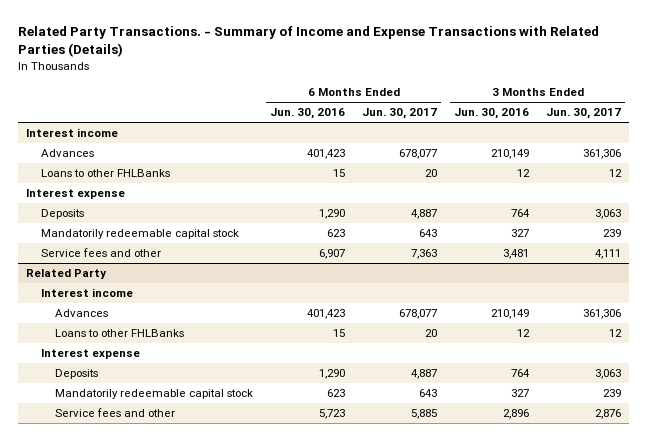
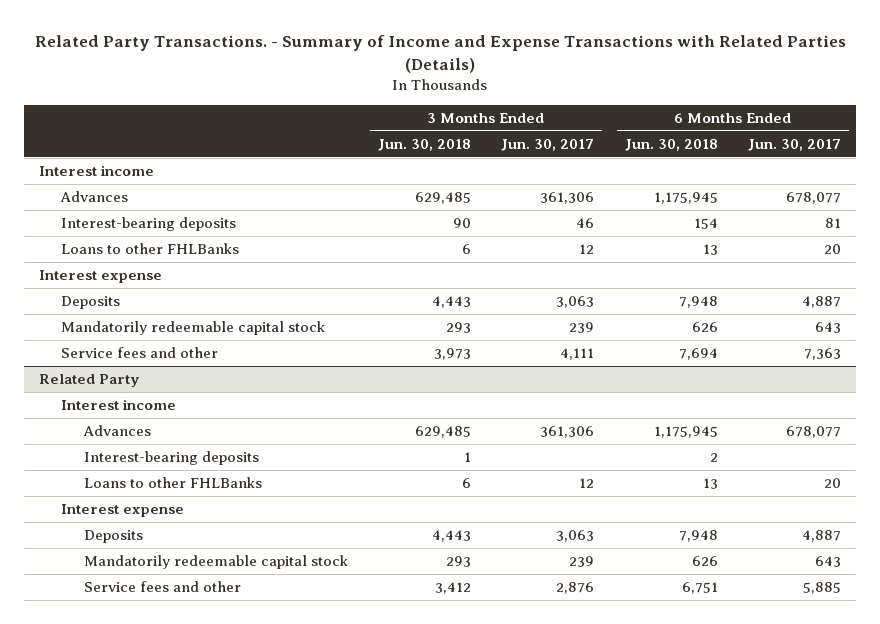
- | 6 Months Ended Jun. 30, 2016 | 6 Months Ended Jun. 30, 2017 | 3 Months Ended Jun. 30, 2016 | 3 Months Ended Jun. 30, 2017
+ | 3 Months Ended Jun. 30, 2018 | 3 Months Ended Jun. 30, 2017 | 6 Months Ended Jun. 30, 2018 | 6 Months Ended Jun. 30, 2017
+ Interest-bearing deposits | 90 | 46 | 154 | 81
@ Related Party
+ Interest-bearing deposits | 1 | | 2 |

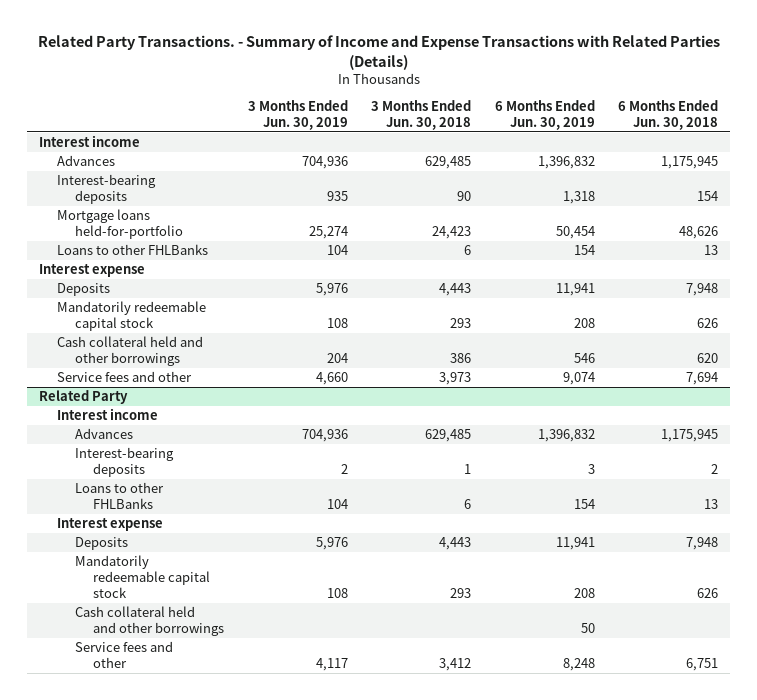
- | 3 Months Ended Jun. 30, 2018 | 3 Months Ended Jun. 30, 2017 | 6 Months Ended Jun. 30, 2018 | 6 Months Ended Jun. 30, 2017
+ | 3 Months Ended Jun. 30, 2019 | 3 Months Ended Jun. 30, 2018 | 6 Months Ended Jun. 30, 2019 | 6 Months Ended Jun. 30, 2018
+ Mortgage loans held-for-portfolio | 25,274 | 24,423 | 50,454 | 48,626
+ Cash collateral held and other borrowings | 204 | 386 | 546 | 620
@ Related Party
+ Cash collateral held and other borrowings | | | 50 |

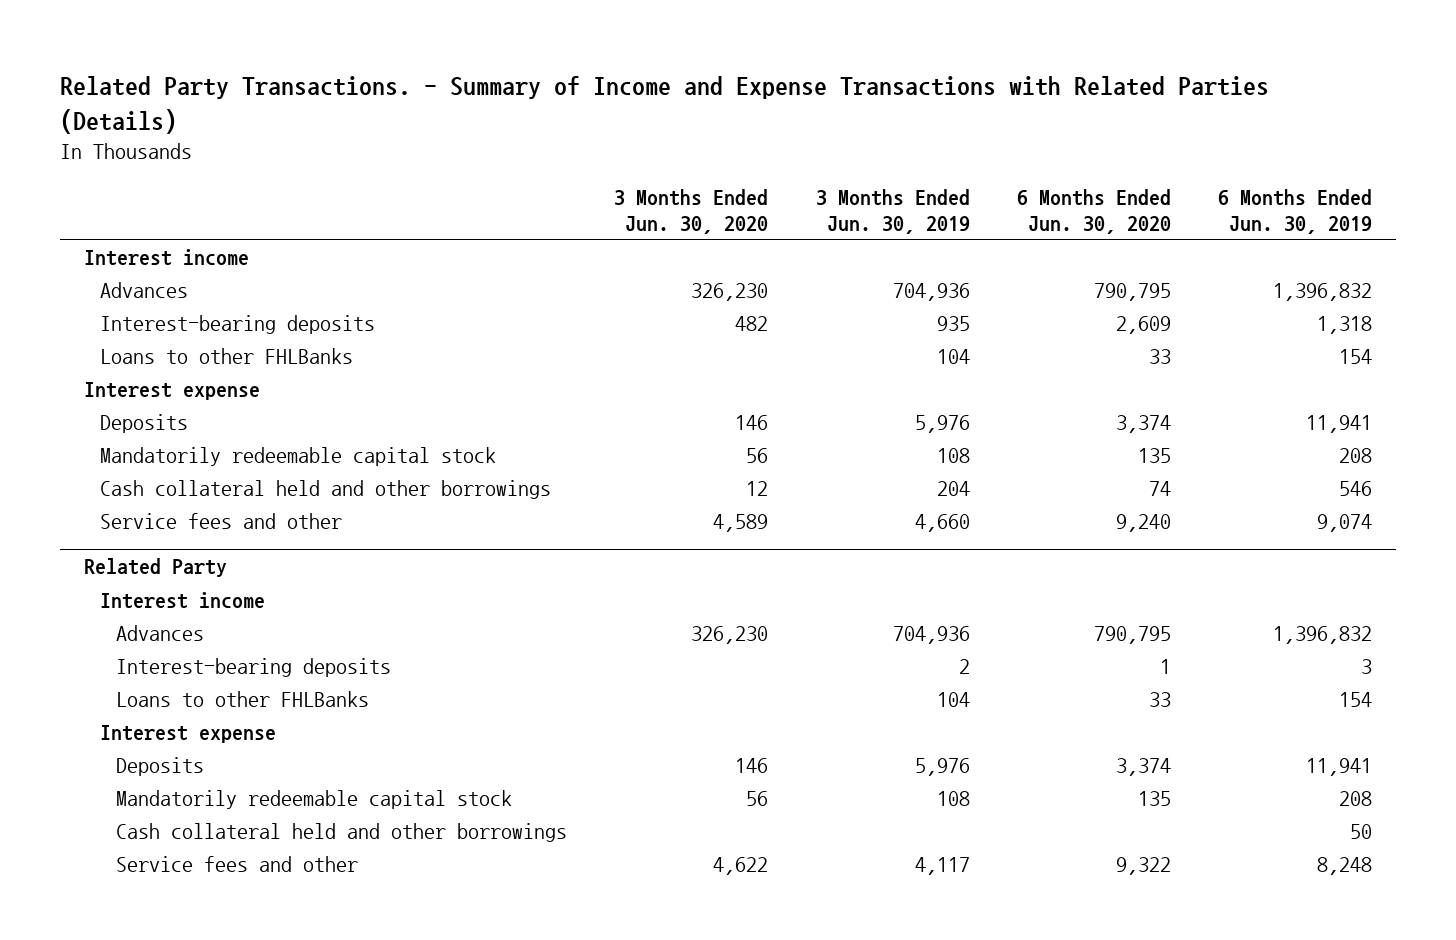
- | 3 Months Ended Jun. 30, 2019 | 3 Months Ended Jun. 30, 2018 | 6 Months Ended Jun. 30, 2019 | 6 Months Ended Jun. 30, 2018
+ | 3 Months Ended Jun. 30, 2020 | 3 Months Ended Jun. 30, 2019 | 6 Months Ended Jun. 30, 2020 | 6 Months Ended Jun. 30, 2019
- Mortgage loans held-for-portfolio | 25,274 | 24,423 | 50,454 | 48,626

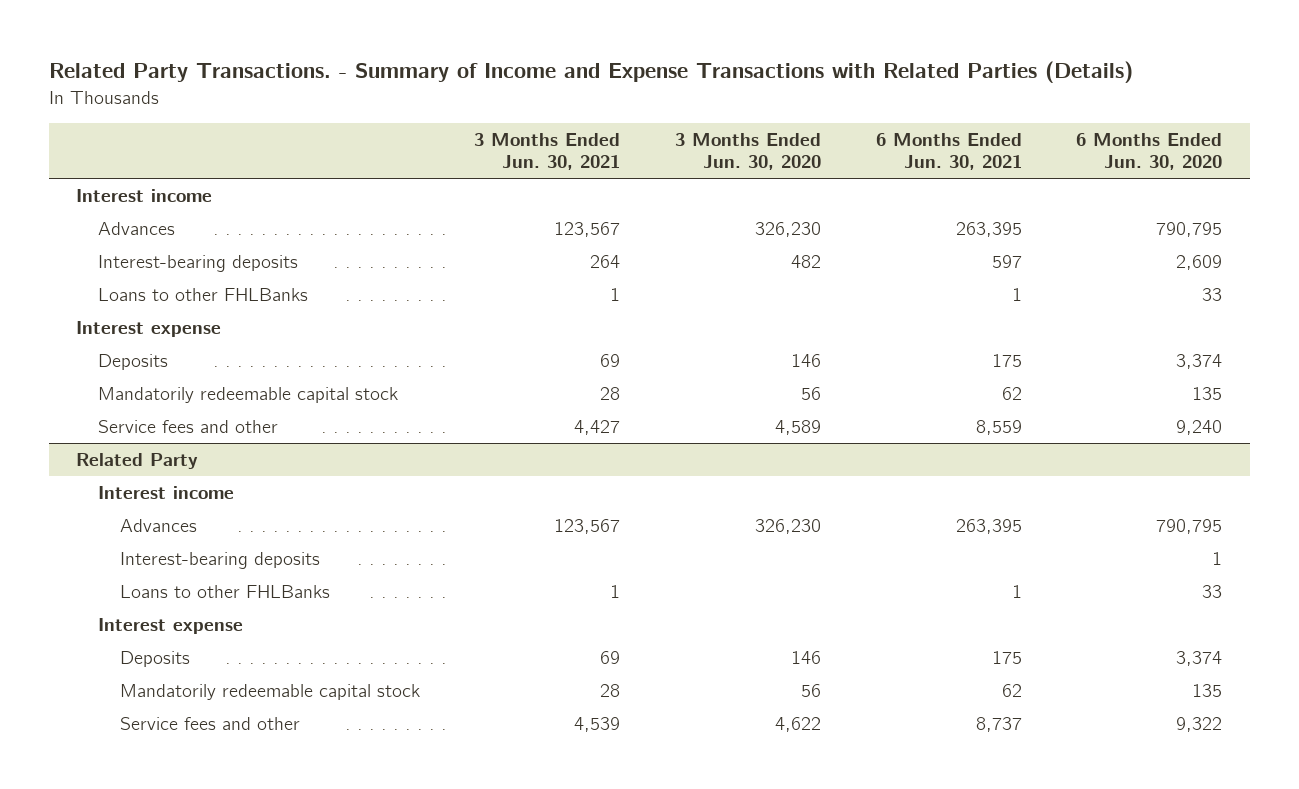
- | 3 Months Ended Jun. 30, 2020 | 3 Months Ended Jun. 30, 2019 | 6 Months Ended Jun. 30, 2020 | 6 Months Ended Jun. 30, 2019
+ | 3 Months Ended Jun. 30, 2021 | 3 Months Ended Jun. 30, 2020 | 6 Months Ended Jun. 30, 2021 | 6 Months Ended Jun. 30, 2020
- Cash collateral held and other borrowings | 12 | 204 | 74 | 546
@ Related Party
- Cash collateral held and other borrowings | | | | 50

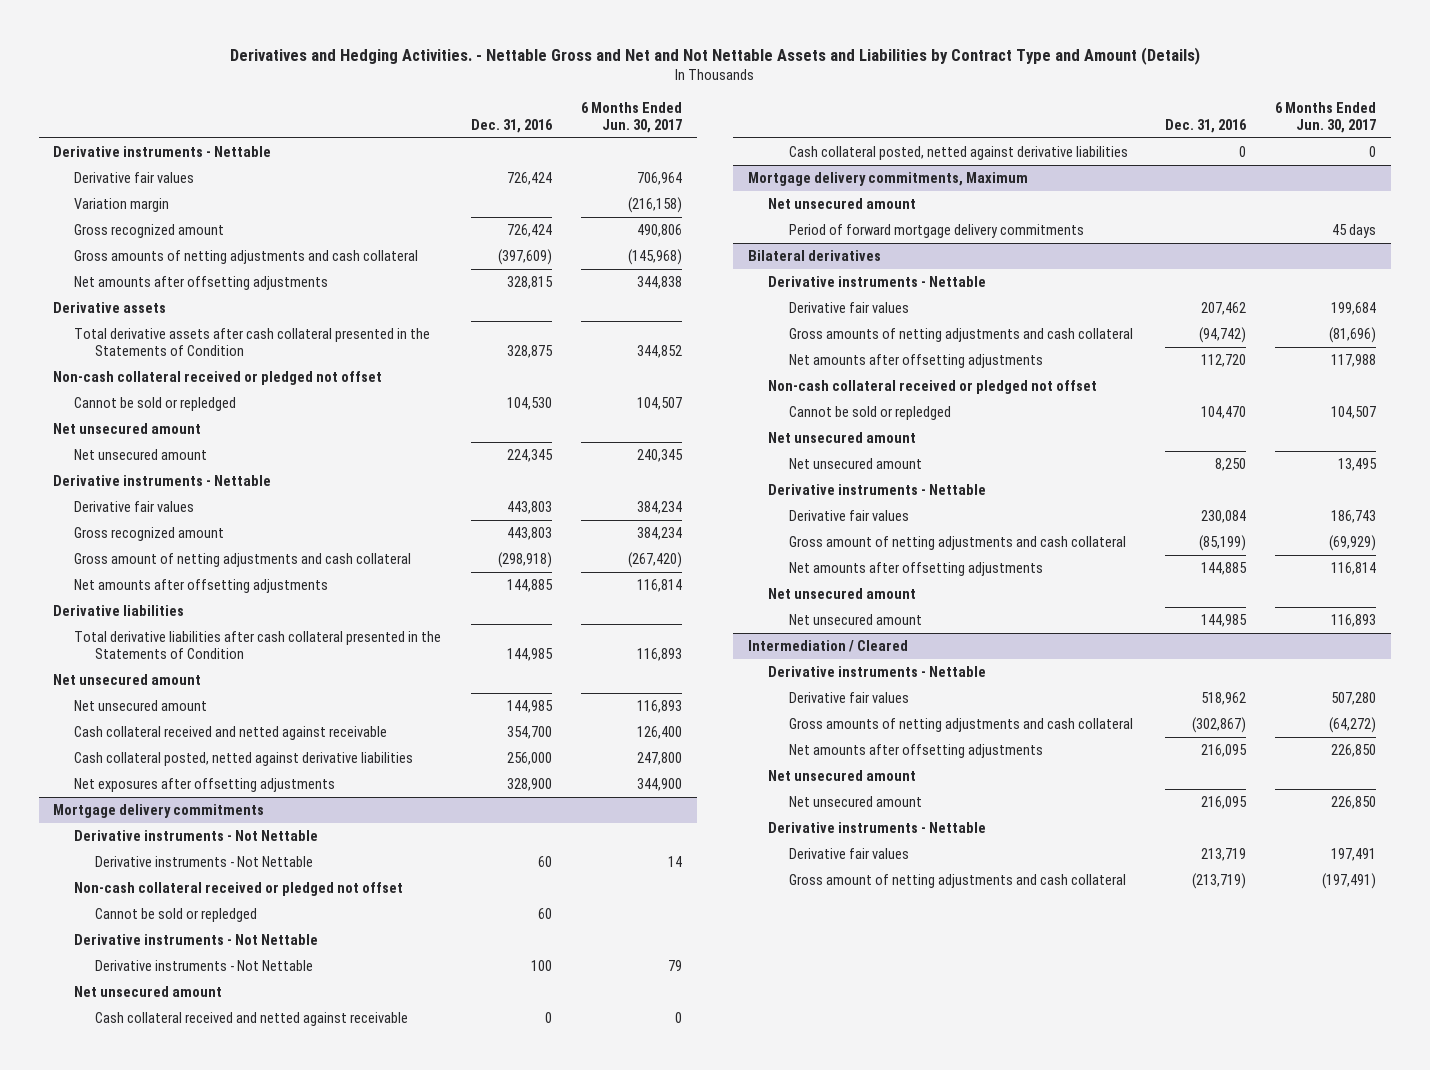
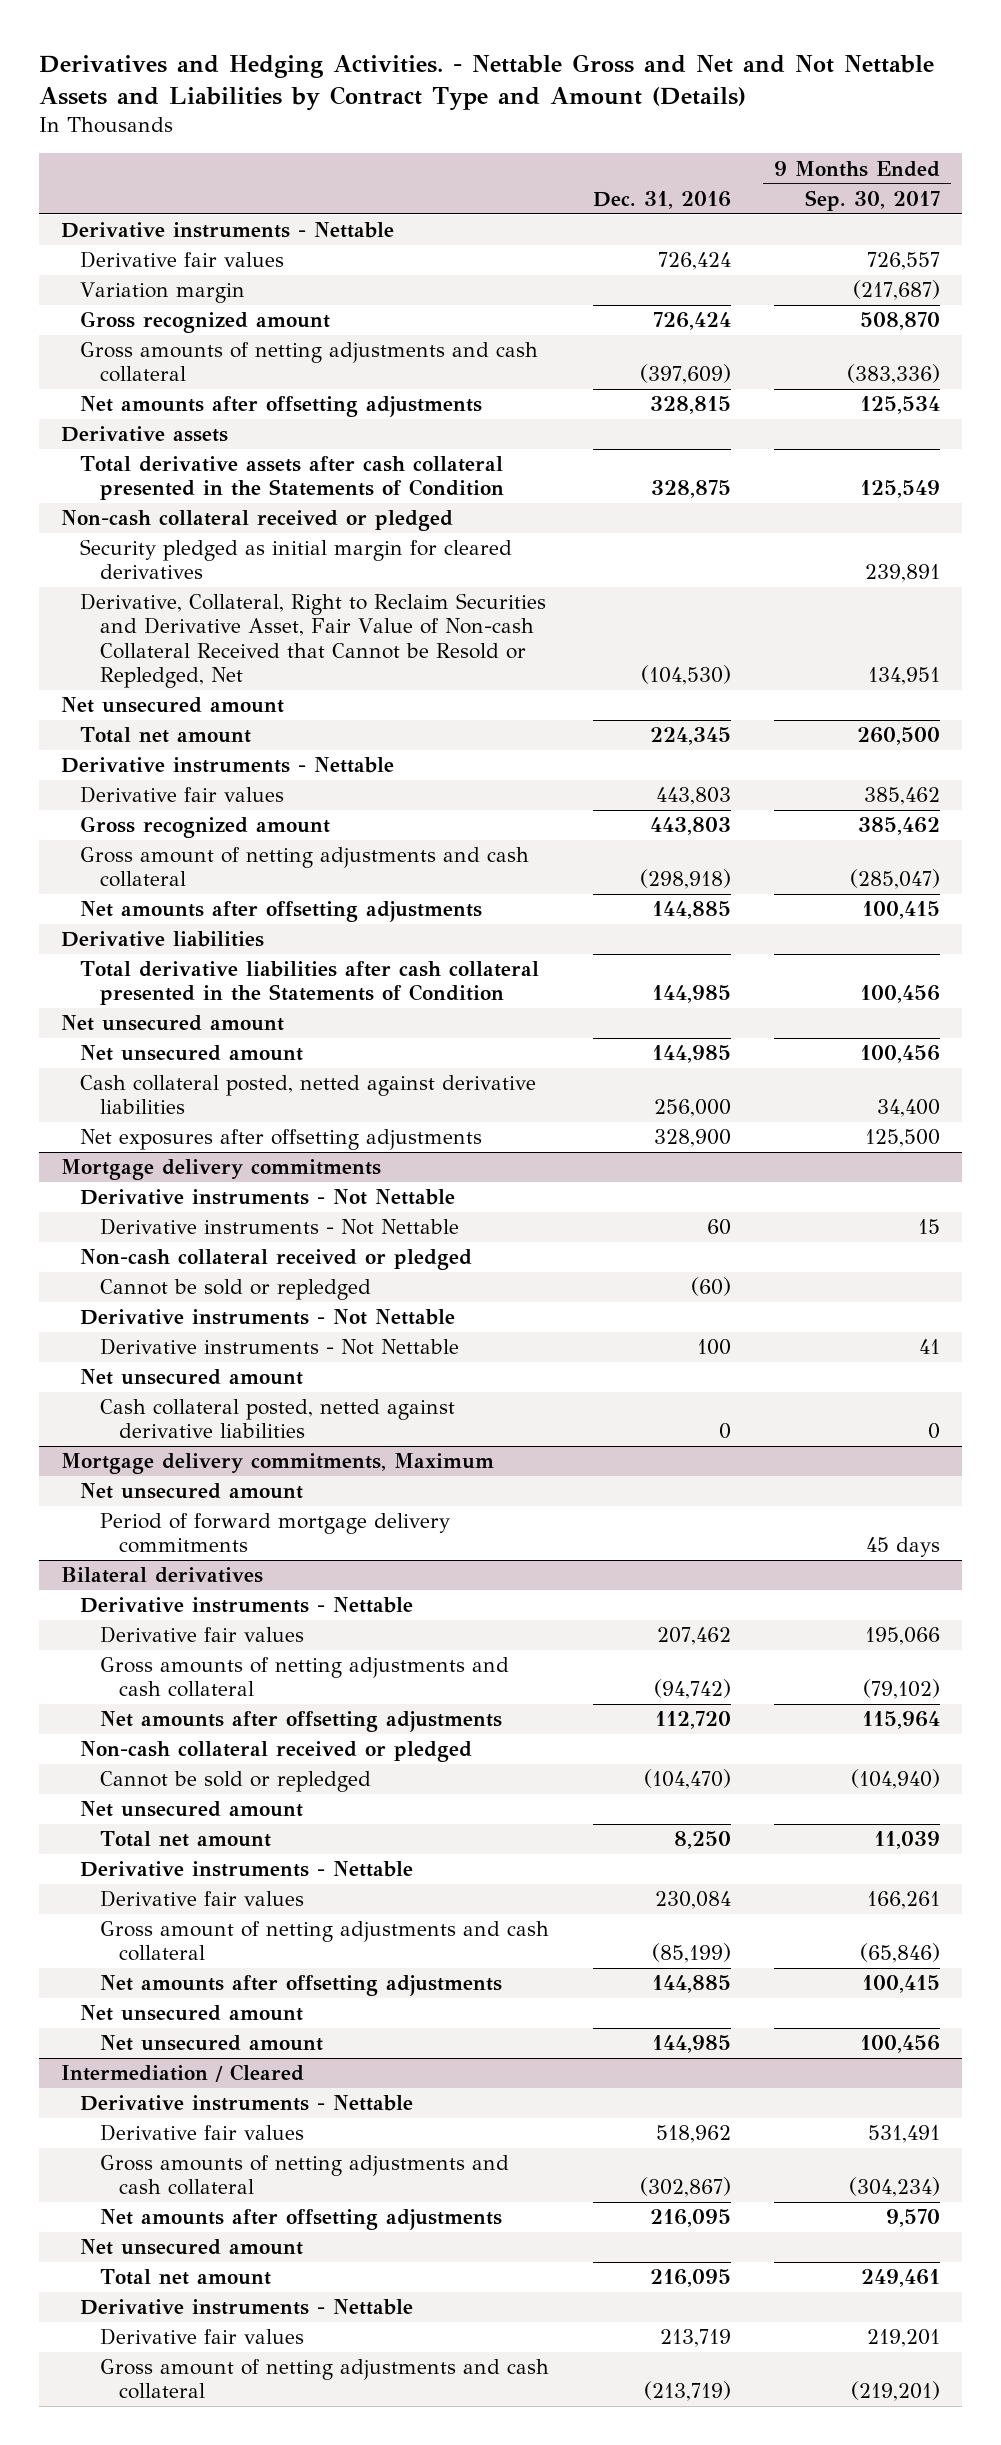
- | Dec. 31, 2016 | 6 Months Ended Jun. 30, 2017
+ | Dec. 31, 2016 | 9 Months Ended Sep. 30, 2017
- Non-cash collateral received or pledged not offset
- Cannot be sold or repledged | 104,530 | 104,507
+ Non-cash collateral received or pledged
+ Security pledged as initial margin for cleared derivatives | | 239,891
+ Derivative, Collateral, Right to Reclaim Securities and Derivative Asset, Fair Value of Non-cash Collateral Received that Cannot be Resold or Repledged, Net | (104,530) | 134,951
- Net unsecured amount | 224,345 | 240,345
+ Total net amount | 224,345 | 260,500
- Cash collateral received and netted against receivable | 354,700 | 126,400
@ Mortgage delivery commitments
- Non-cash collateral received or pledged not offset
- Cannot be sold or repledged | 60 |
+ Non-cash collateral received or pledged
+ Cannot be sold or repledged | (60) |
- Cash collateral received and netted against receivable | 0 | 0
@ Bilateral derivatives
- Non-cash collateral received or pledged not offset
- Cannot be sold or repledged | 104,470 | 104,507
+ Non-cash collateral received or pledged
+ Cannot be sold or repledged | (104,470) | (104,940)
- Net unsecured amount | 8,250 | 13,495
+ Total net amount | 8,250 | 11,039
@ Intermediation / Cleared
- Net unsecured amount | 216,095 | 226,850
+ Total net amount | 216,095 | 249,461

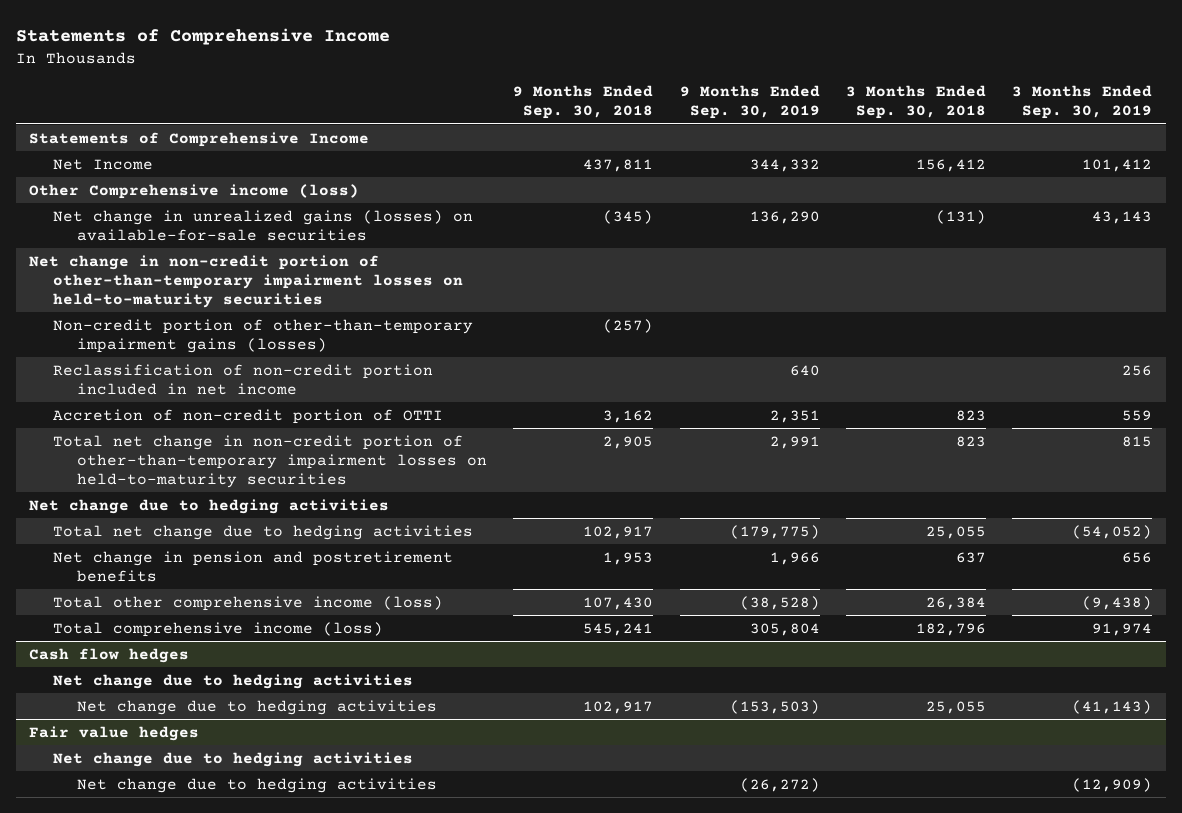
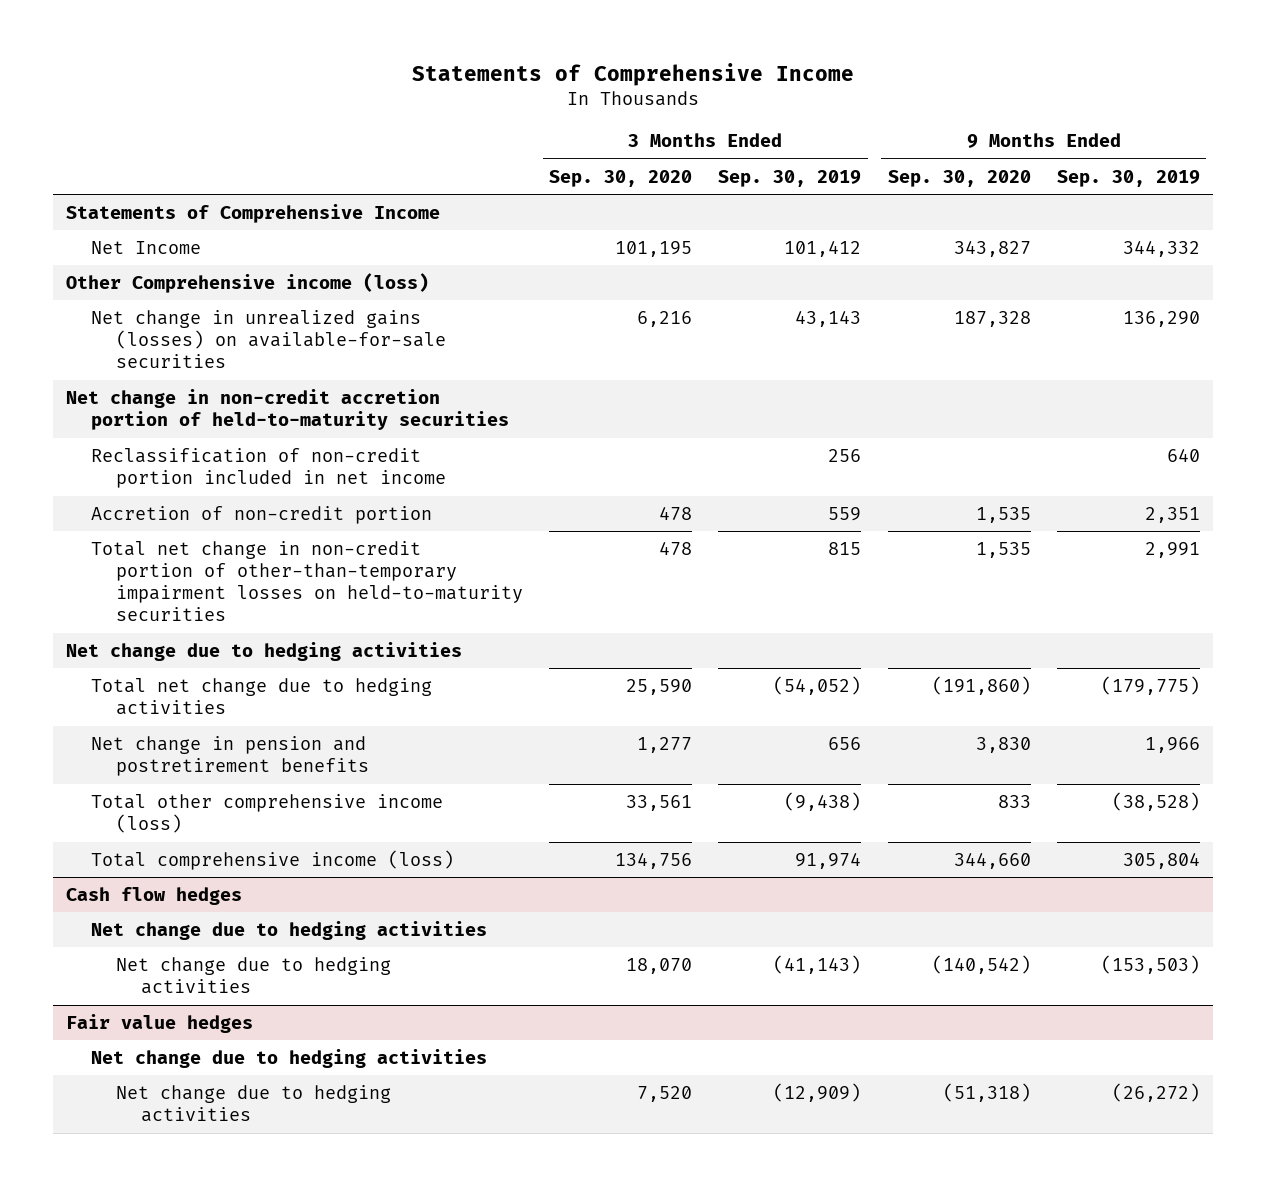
- | 9 Months Ended Sep. 30, 2018 | 9 Months Ended Sep. 30, 2019 | 3 Months Ended Sep. 30, 2018 | 3 Months Ended Sep. 30, 2019
+ | 3 Months Ended Sep. 30, 2020 | 3 Months Ended Sep. 30, 2019 | 9 Months Ended Sep. 30, 2020 | 9 Months Ended Sep. 30, 2019
- Net change in non-credit portion of other-than-temporary impairment losses on held-to-maturity securities
- Non-credit portion of other-than-temporary impairment gains (losses) | (257) | | |
+ Net change in non-credit accretion portion of held-to-maturity securities
- Accretion of non-credit portion of OTTI | 3,162 | 2,351 | 823 | 559
+ Accretion of non-credit portion | 478 | 559 | 1,535 | 2,351

